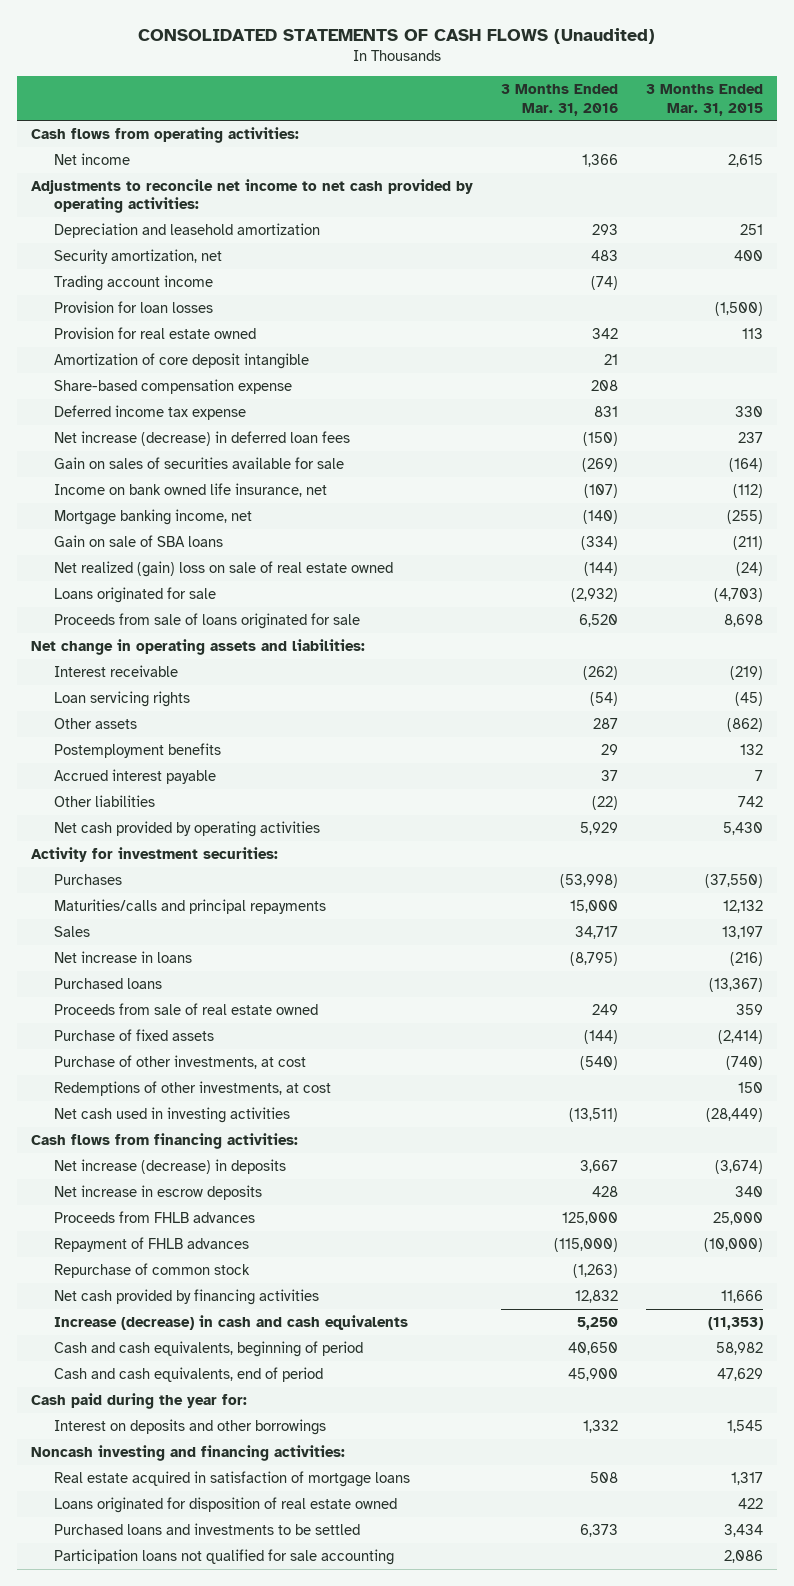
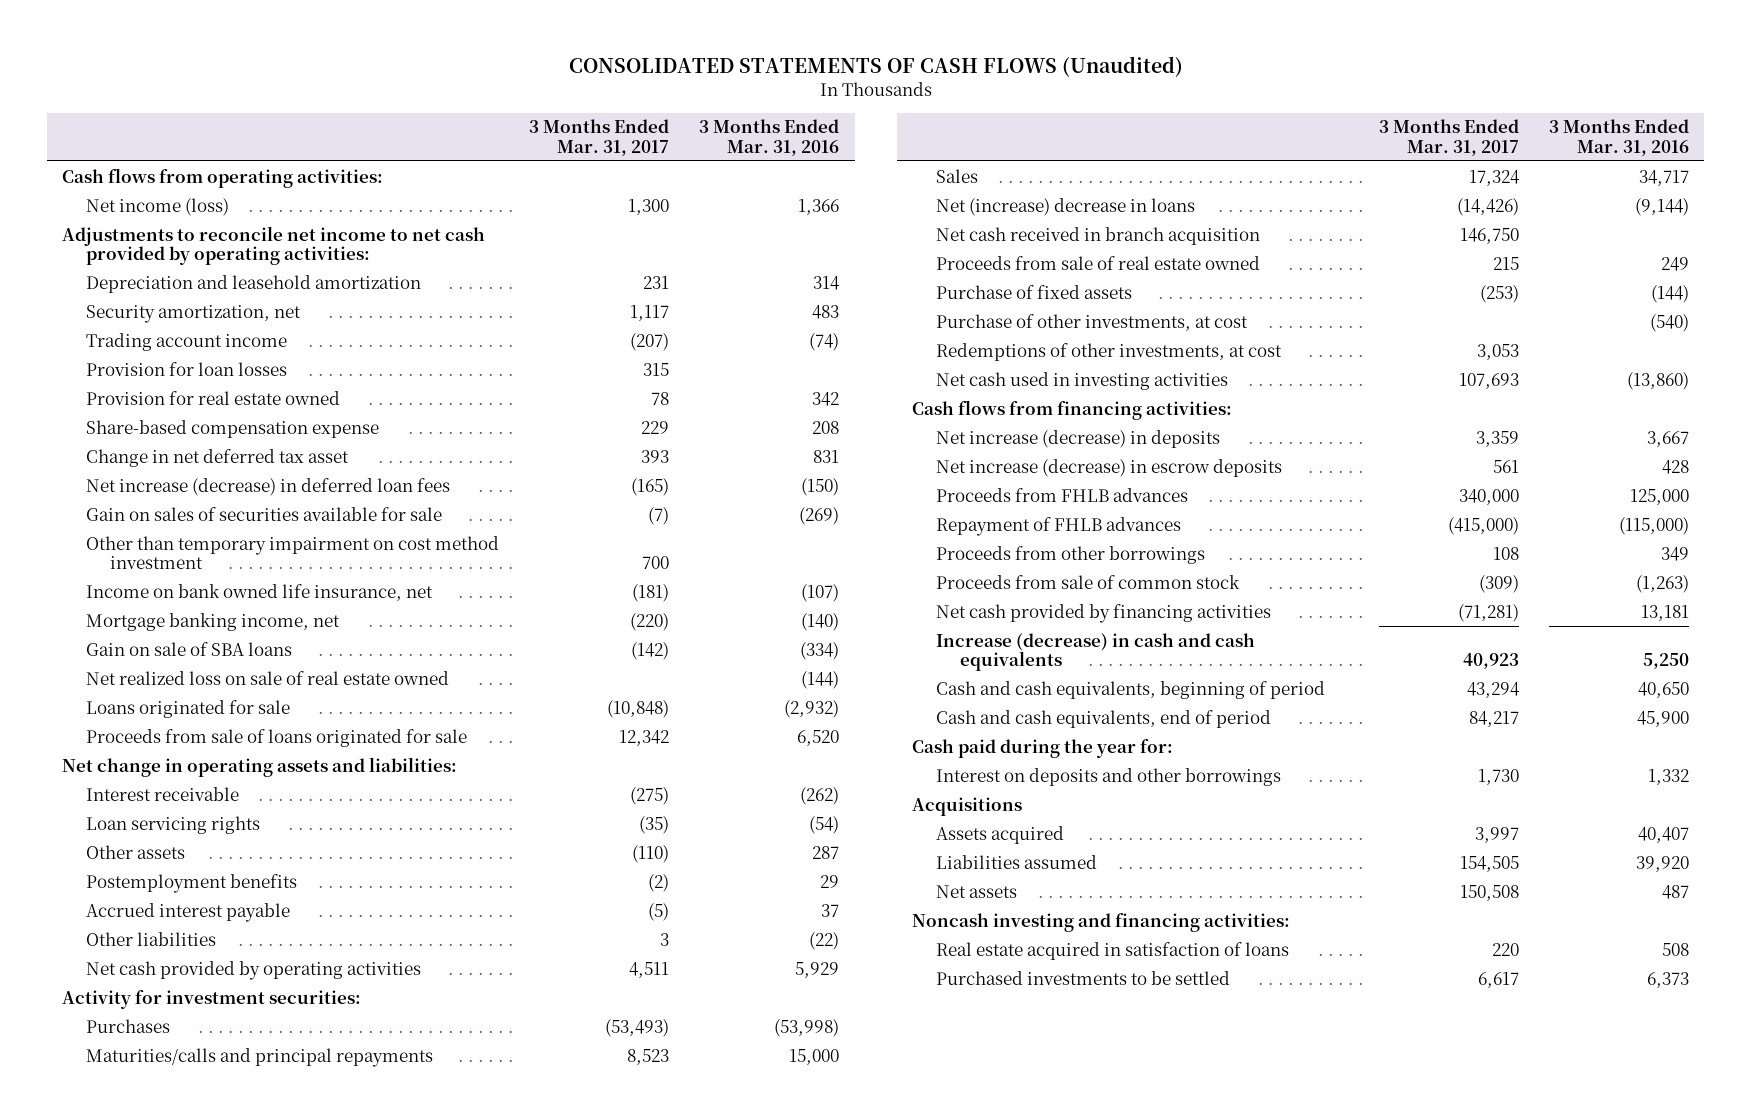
- | 3 Months Ended Mar. 31, 2016 | 3 Months Ended Mar. 31, 2015
+ | 3 Months Ended Mar. 31, 2017 | 3 Months Ended Mar. 31, 2016
- Net income | 1,366 | 2,615
+ Net income (loss) | 1,300 | 1,366
- Depreciation and leasehold amortization | 293 | 251
+ Depreciation and leasehold amortization | 231 | 314
- Amortization of core deposit intangible | 21 |
- Deferred income tax expense | 831 | 330
+ Change in net deferred tax asset | 393 | 831
+ Other than temporary impairment on cost method investment | 700 |
- Net realized (gain) loss on sale of real estate owned | (144) | (24)
+ Net realized loss on sale of real estate owned | | (144)
- Net increase in loans | (8,795) | (216)
- Purchased loans | | (13,367)
+ Net (increase) decrease in loans | (14,426) | (9,144)
+ Net cash received in branch acquisition | 146,750 |
- Net cash used in investing activities | (13,511) | (28,449)
+ Net cash used in investing activities | 107,693 | (13,860)
- Net increase in escrow deposits | 428 | 340
+ Net increase (decrease) in escrow deposits | 561 | 428
- Repurchase of common stock | (1,263) |
- Net cash provided by financing activities | 12,832 | 11,666
+ Proceeds from other borrowings | 108 | 349
+ Proceeds from sale of common stock | (309) | (1,263)
+ Net cash provided by financing activities | (71,281) | 13,181
+ Acquisitions
+ Assets acquired | 3,997 | 40,407
+ Liabilities assumed | 154,505 | 39,920
+ Net assets | 150,508 | 487
- Real estate acquired in satisfaction of mortgage loans | 508 | 1,317
- Loans originated for disposition of real estate owned | | 422
- Purchased loans and investments to be settled | 6,373 | 3,434
- Participation loans not qualified for sale accounting | | 2,086
+ Real estate acquired in satisfaction of loans | 220 | 508
+ Purchased investments to be settled | 6,617 | 6,373

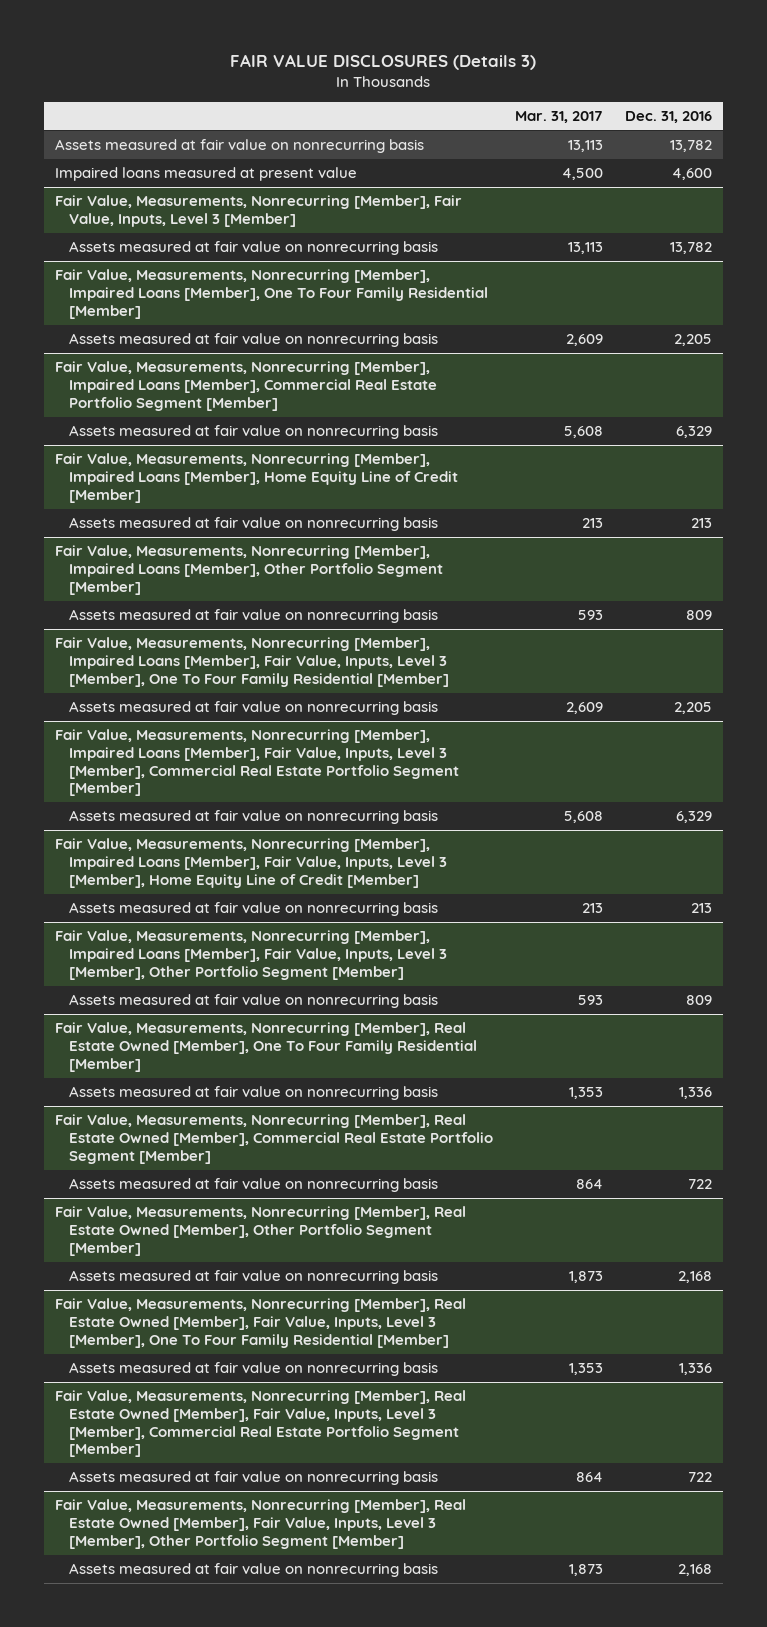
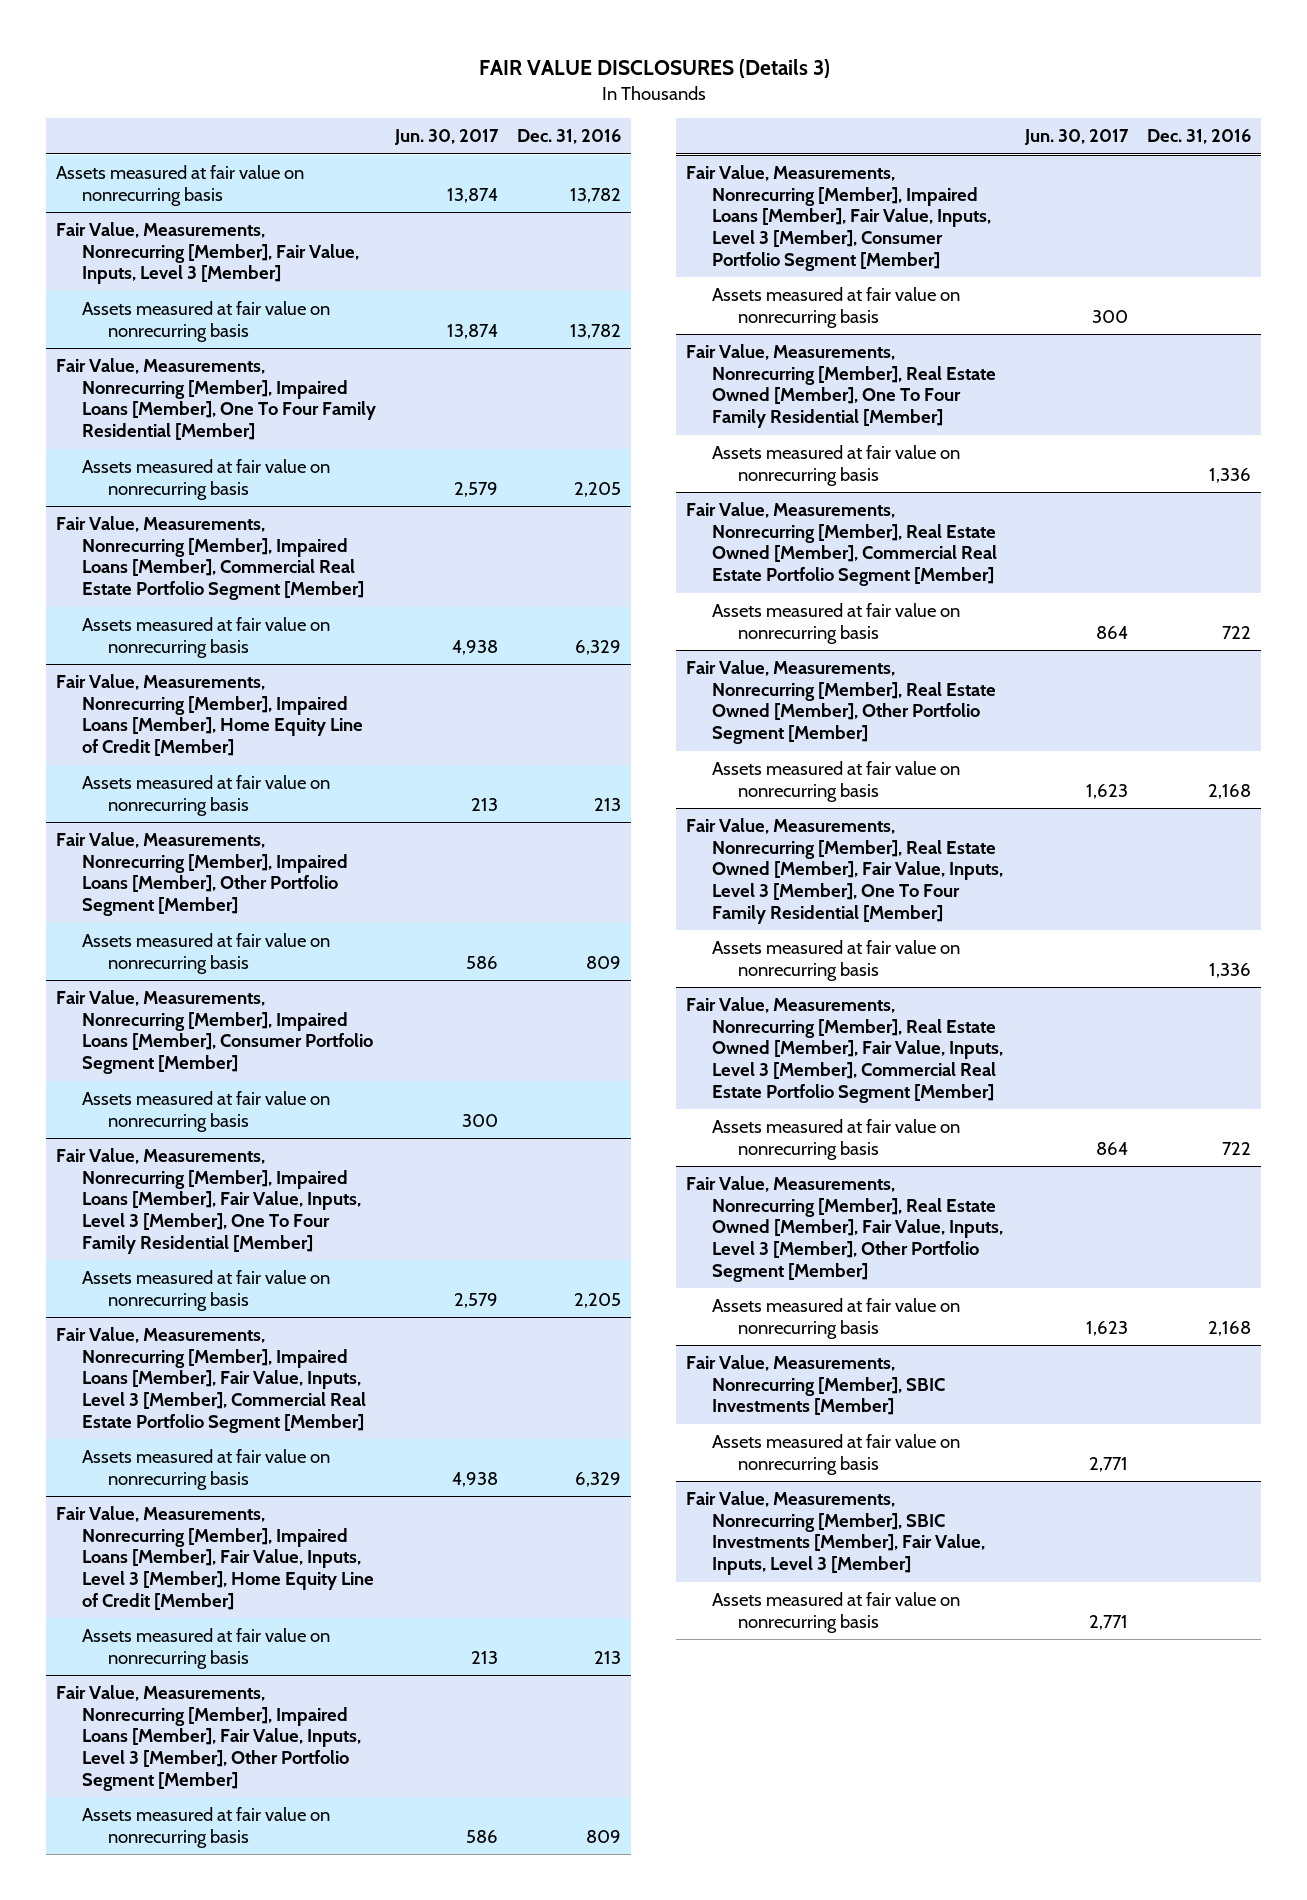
- | Mar. 31, 2017 | Dec. 31, 2016
+ | Jun. 30, 2017 | Dec. 31, 2016
- Impaired loans measured at present value | 4,500 | 4,600
+ Fair Value, Measurements, Nonrecurring [Member], Impaired Loans [Member], Consumer Portfolio Segment [Member]
+ Assets measured at fair value on nonrecurring basis | 300 |
+ Fair Value, Measurements, Nonrecurring [Member], Impaired Loans [Member], Fair Value, Inputs, Level 3 [Member], Consumer Portfolio Segment [Member]
+ Assets measured at fair value on nonrecurring basis | 300 |
+ Fair Value, Measurements, Nonrecurring [Member], SBIC Investments [Member]
+ Assets measured at fair value on nonrecurring basis | 2,771 |
+ Fair Value, Measurements, Nonrecurring [Member], SBIC Investments [Member], Fair Value, Inputs, Level 3 [Member]
+ Assets measured at fair value on nonrecurring basis | 2,771 |

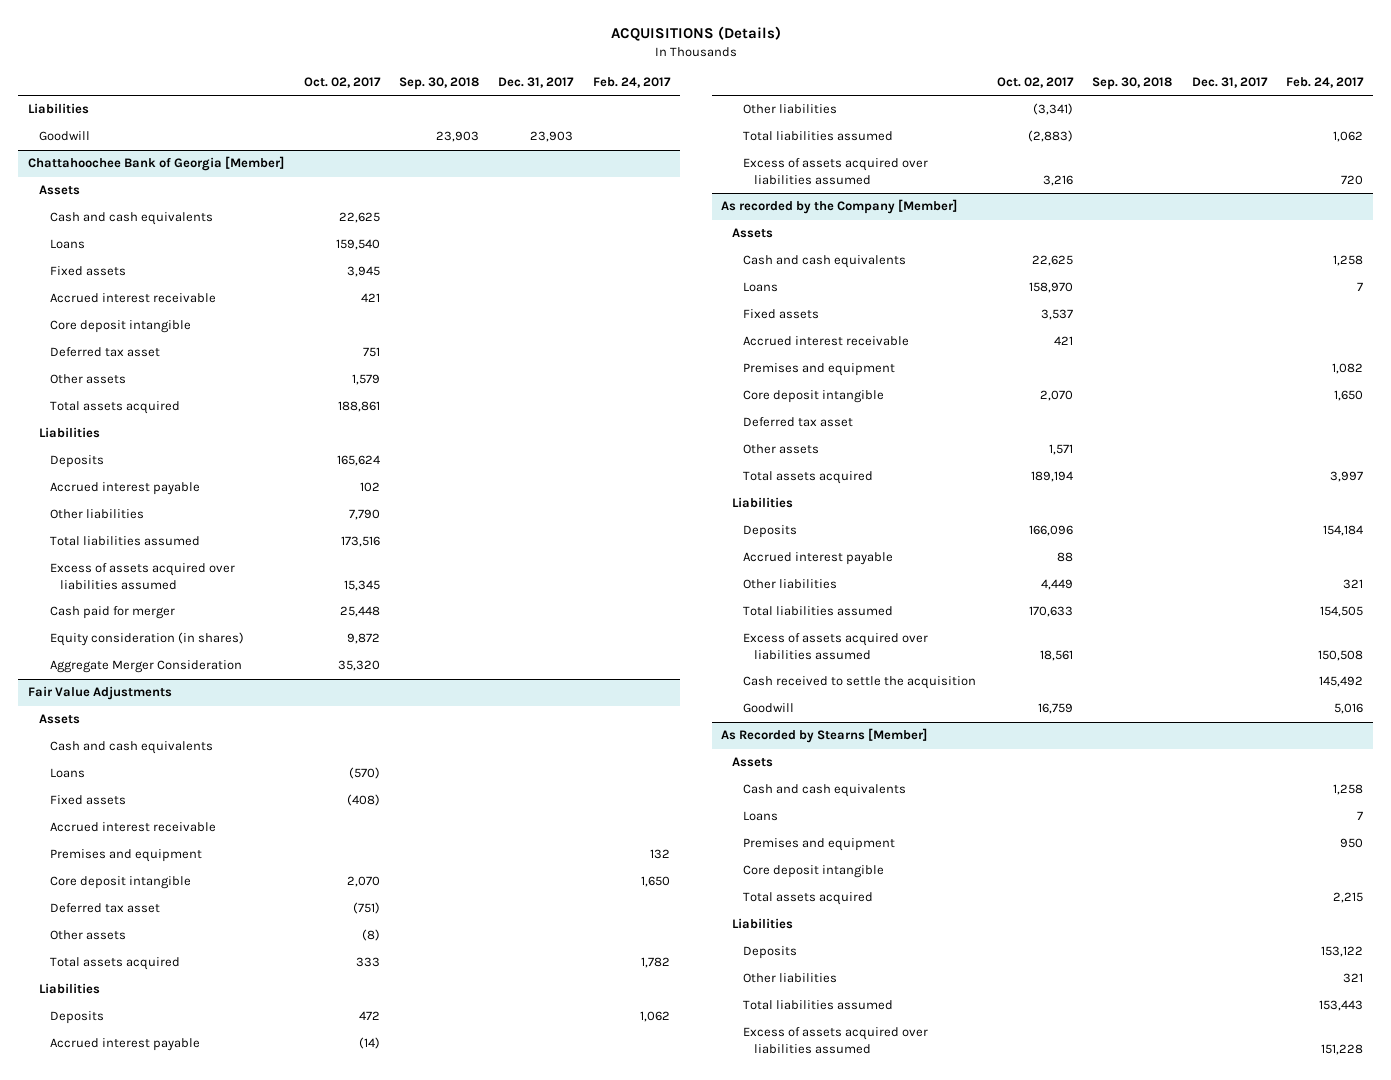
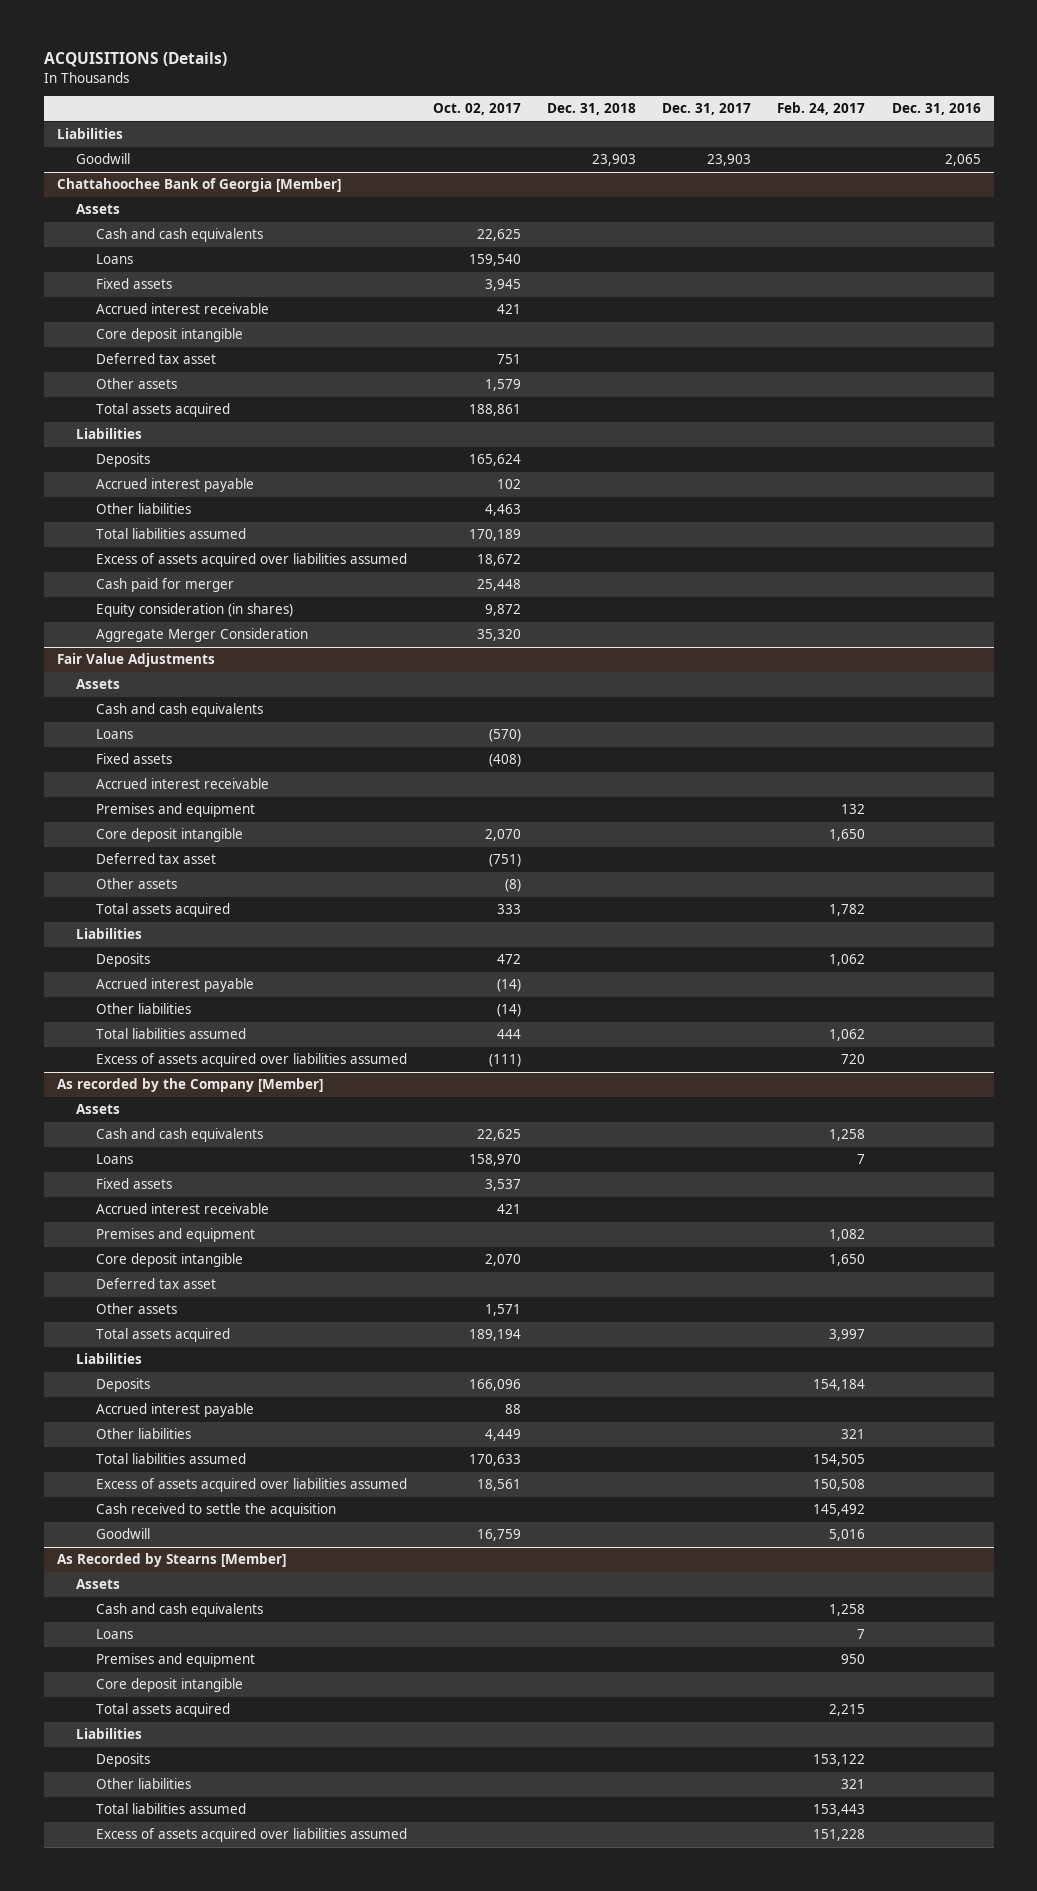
- | Oct. 02, 2017 | Sep. 30, 2018 | Dec. 31, 2017 | Feb. 24, 2017
+ | Oct. 02, 2017 | Dec. 31, 2018 | Dec. 31, 2017 | Feb. 24, 2017 | Dec. 31, 2016
@ Chattahoochee Bank of Georgia [Member]
- Other liabilities | 7,790 | | |
- Total liabilities assumed | 173,516 | | |
- Excess of assets acquired over liabilities assumed | 15,345 | | |
+ Other liabilities | 4,463 | | | |
+ Total liabilities assumed | 170,189 | | | |
+ Excess of assets acquired over liabilities assumed | 18,672 | | | |
@ Fair Value Adjustments
- Other liabilities | (3,341) | | |
- Total liabilities assumed | (2,883) | | | 1,062
- Excess of assets acquired over liabilities assumed | 3,216 | | | 720
+ Other liabilities | (14) | | | |
+ Total liabilities assumed | 444 | | | 1,062 |
+ Excess of assets acquired over liabilities assumed | (111) | | | 720 |

